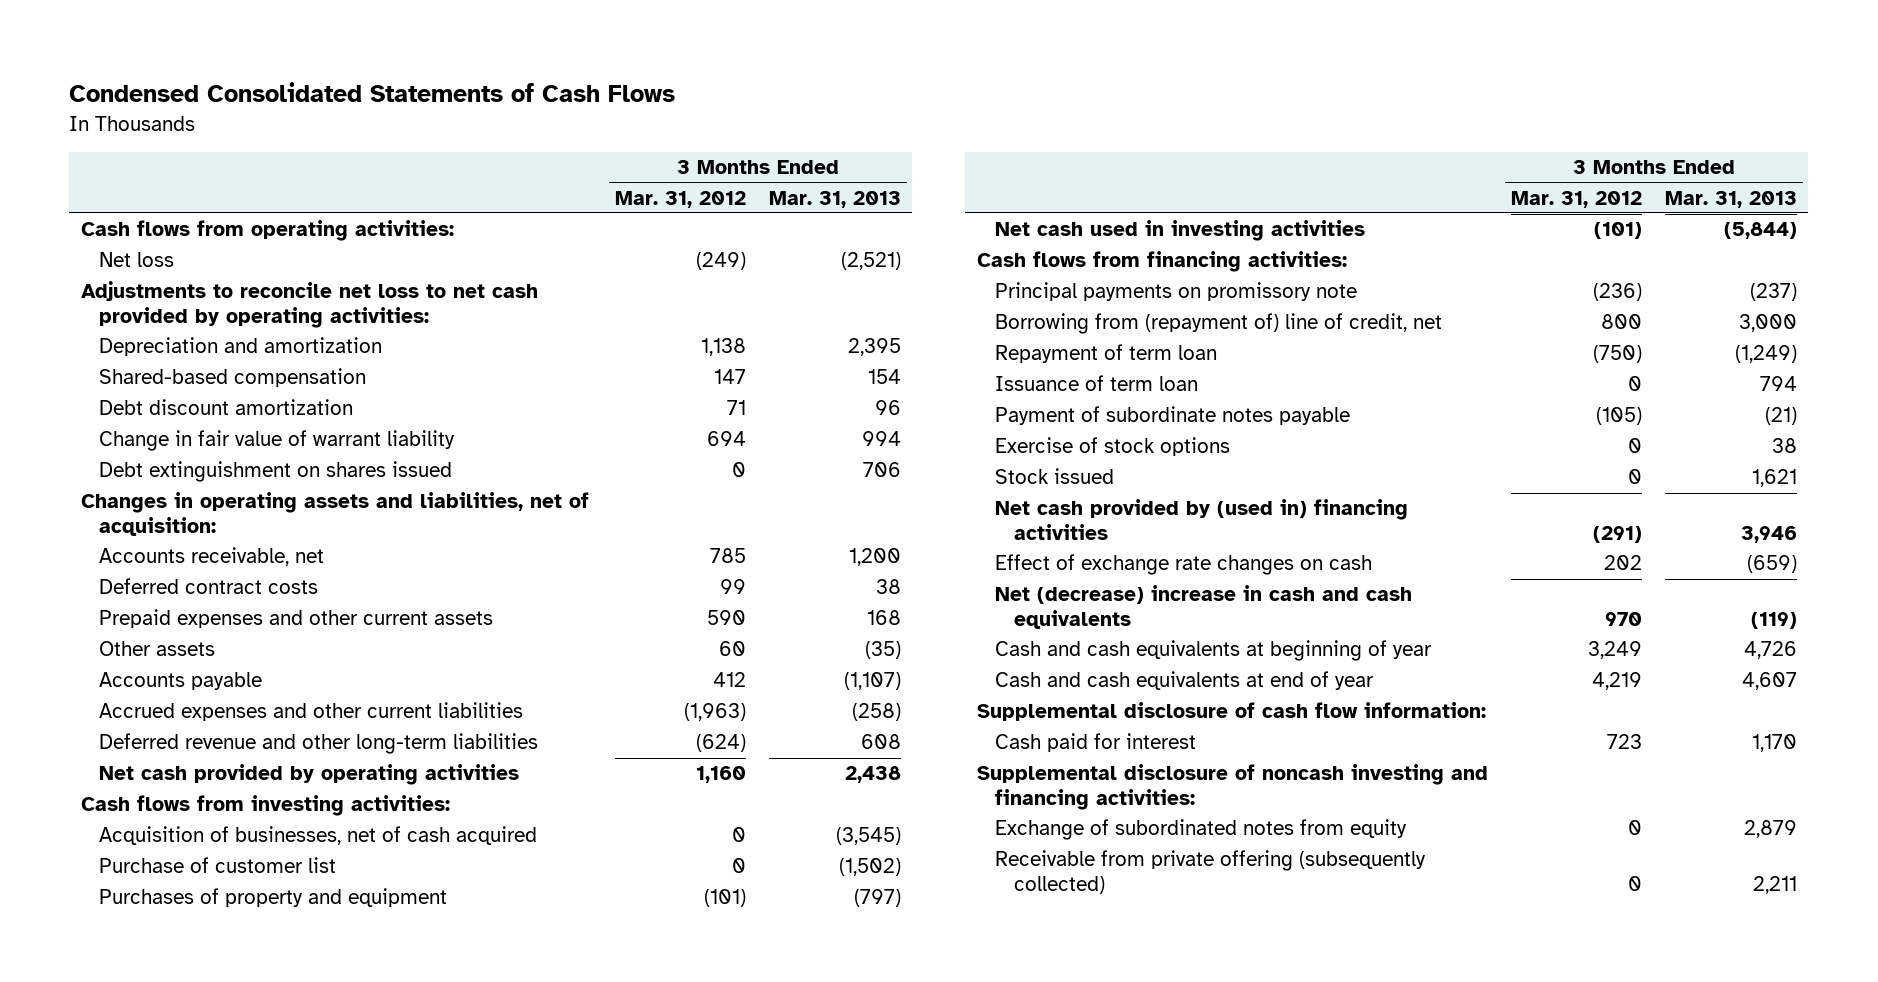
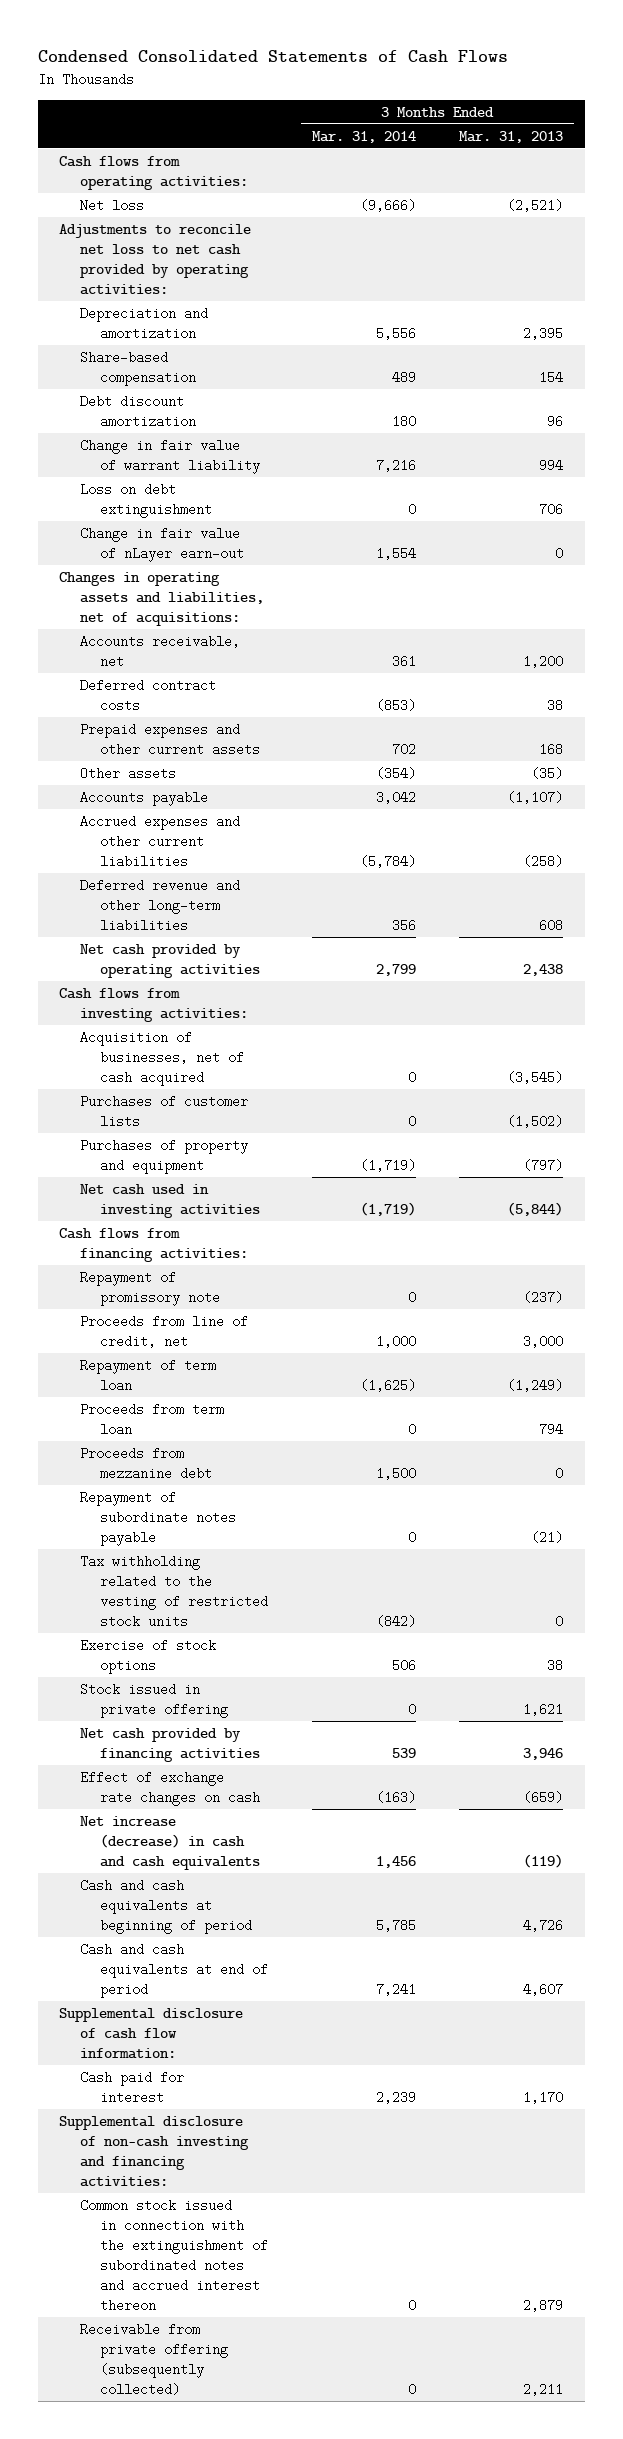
- | 3 Months Ended Mar. 31, 2012 | 3 Months Ended Mar. 31, 2013
+ | 3 Months Ended Mar. 31, 2014 | 3 Months Ended Mar. 31, 2013
- Shared-based compensation | 147 | 154
+ Share-based compensation | 489 | 154
- Debt extinguishment on shares issued | 0 | 706
- Changes in operating assets and liabilities, net of acquisition:
+ Loss on debt extinguishment | 0 | 706
+ Change in fair value of nLayer earn-out | 1,554 | 0
+ Changes in operating assets and liabilities, net of acquisitions:
- Purchase of customer list | 0 | (1,502)
+ Purchases of customer lists | 0 | (1,502)
- Principal payments on promissory note | (236) | (237)
- Borrowing from (repayment of) line of credit, net | 800 | 3,000
+ Repayment of promissory note | 0 | (237)
+ Proceeds from line of credit, net | 1,000 | 3,000
- Issuance of term loan | 0 | 794
- Payment of subordinate notes payable | (105) | (21)
+ Proceeds from term loan | 0 | 794
+ Proceeds from mezzanine debt | 1,500 | 0
+ Repayment of subordinate notes payable | 0 | (21)
+ Tax withholding related to the vesting of restricted stock units | (842) | 0
- Stock issued | 0 | 1,621
- Net cash provided by (used in) financing activities | (291) | 3,946
+ Stock issued in private offering | 0 | 1,621
+ Net cash provided by financing activities | 539 | 3,946
- Net (decrease) increase in cash and cash equivalents | 970 | (119)
- Cash and cash equivalents at beginning of year | 3,249 | 4,726
- Cash and cash equivalents at end of year | 4,219 | 4,607
+ Net increase (decrease) in cash and cash equivalents | 1,456 | (119)
+ Cash and cash equivalents at beginning of period | 5,785 | 4,726
+ Cash and cash equivalents at end of period | 7,241 | 4,607
- Supplemental disclosure of noncash investing and financing activities:
- Exchange of subordinated notes from equity | 0 | 2,879
+ Supplemental disclosure of non-cash investing and financing activities:
+ Common stock issued in connection with the extinguishment of subordinated notes and accrued interest thereon | 0 | 2,879

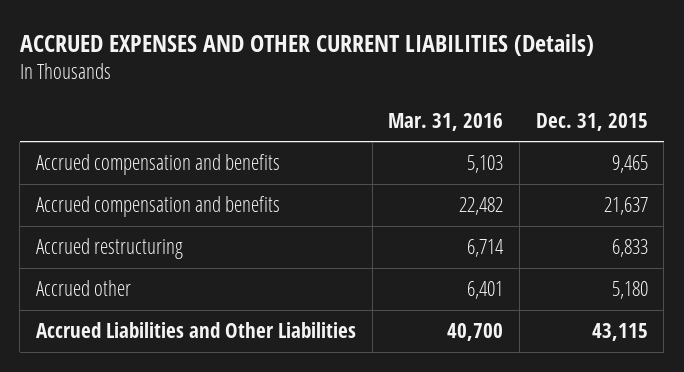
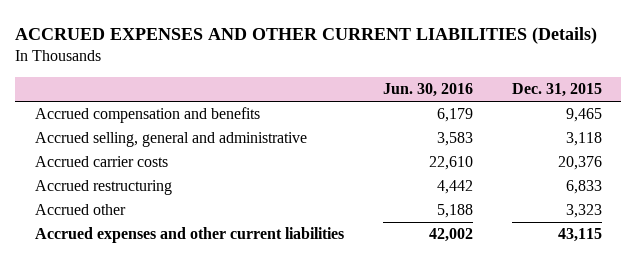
- | Mar. 31, 2016 | Dec. 31, 2015
+ | Jun. 30, 2016 | Dec. 31, 2015
- Accrued compensation and benefits | 22,482 | 21,637
+ Accrued selling, general and administrative | 3,583 | 3,118
+ Accrued carrier costs | 22,610 | 20,376
- Accrued other | 6,401 | 5,180
- Accrued Liabilities and Other Liabilities | 40,700 | 43,115
+ Accrued other | 5,188 | 3,323
+ Accrued expenses and other current liabilities | 42,002 | 43,115

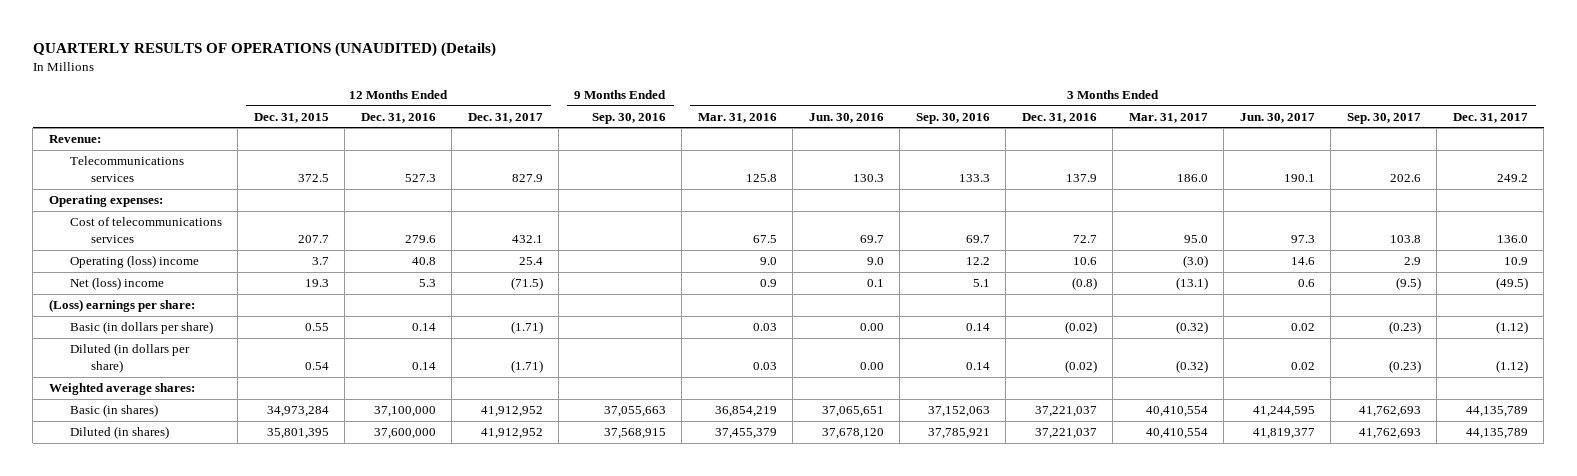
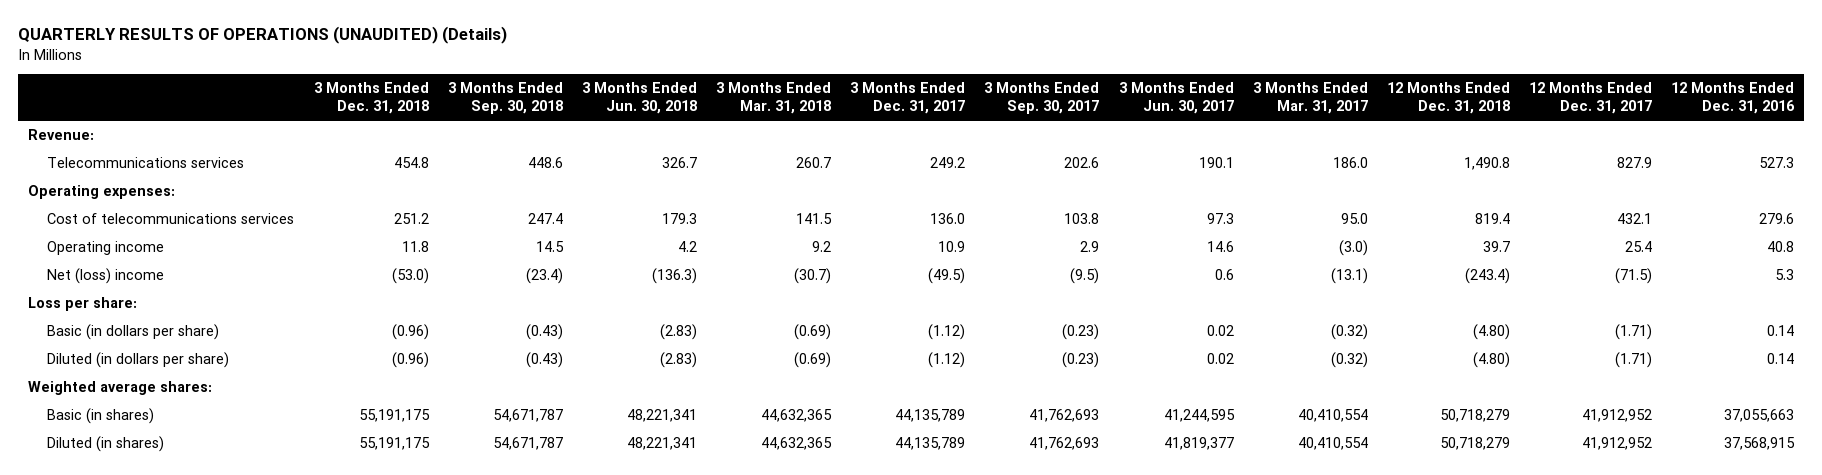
- | 12 Months Ended Dec. 31, 2015 | 12 Months Ended Dec. 31, 2016 | 12 Months Ended Dec. 31, 2017 | 9 Months Ended Sep. 30, 2016 | 3 Months Ended Mar. 31, 2016 | 3 Months Ended Jun. 30, 2016 | 3 Months Ended Sep. 30, 2016 | 3 Months Ended Dec. 31, 2016 | 3 Months Ended Mar. 31, 2017 | 3 Months Ended Jun. 30, 2017 | 3 Months Ended Sep. 30, 2017 | 3 Months Ended Dec. 31, 2017
+ | 3 Months Ended Dec. 31, 2018 | 3 Months Ended Sep. 30, 2018 | 3 Months Ended Jun. 30, 2018 | 3 Months Ended Mar. 31, 2018 | 3 Months Ended Dec. 31, 2017 | 3 Months Ended Sep. 30, 2017 | 3 Months Ended Jun. 30, 2017 | 3 Months Ended Mar. 31, 2017 | 12 Months Ended Dec. 31, 2018 | 12 Months Ended Dec. 31, 2017 | 12 Months Ended Dec. 31, 2016
- Operating (loss) income | 3.7 | 40.8 | 25.4 | | 9.0 | 9.0 | 12.2 | 10.6 | (3.0) | 14.6 | 2.9 | 10.9
+ Operating income | 11.8 | 14.5 | 4.2 | 9.2 | 10.9 | 2.9 | 14.6 | (3.0) | 39.7 | 25.4 | 40.8
- (Loss) earnings per share:
+ Loss per share:
- Basic (in shares) | 34,973,284 | 37,100,000 | 41,912,952 | 37,055,663 | 36,854,219 | 37,065,651 | 37,152,063 | 37,221,037 | 40,410,554 | 41,244,595 | 41,762,693 | 44,135,789
- Diluted (in shares) | 35,801,395 | 37,600,000 | 41,912,952 | 37,568,915 | 37,455,379 | 37,678,120 | 37,785,921 | 37,221,037 | 40,410,554 | 41,819,377 | 41,762,693 | 44,135,789
+ Basic (in shares) | 55,191,175 | 54,671,787 | 48,221,341 | 44,632,365 | 44,135,789 | 41,762,693 | 41,244,595 | 40,410,554 | 50,718,279 | 41,912,952 | 37,055,663
+ Diluted (in shares) | 55,191,175 | 54,671,787 | 48,221,341 | 44,632,365 | 44,135,789 | 41,762,693 | 41,819,377 | 40,410,554 | 50,718,279 | 41,912,952 | 37,568,915

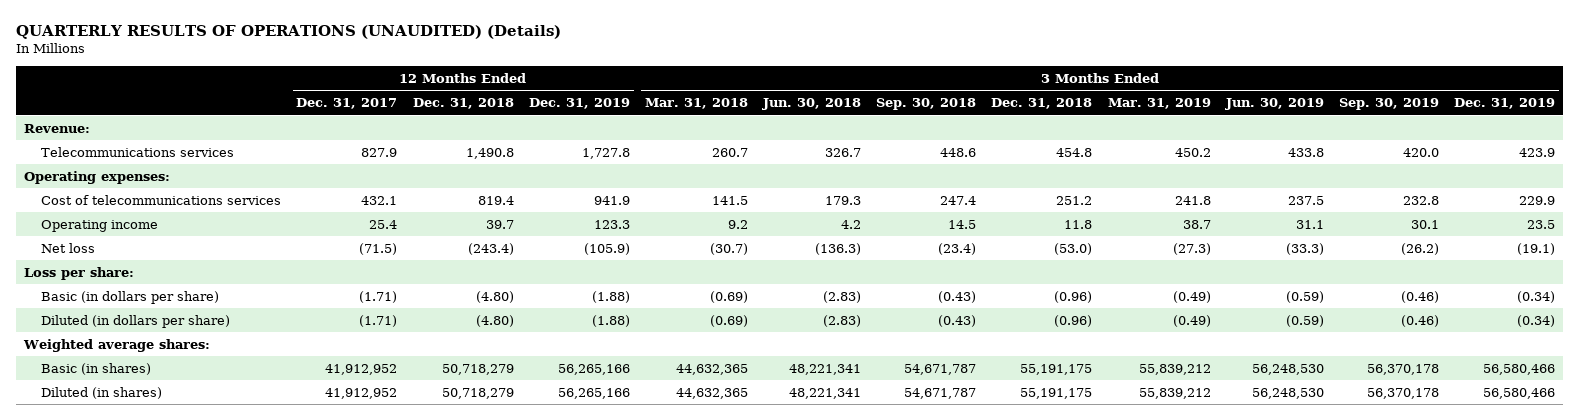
- | 3 Months Ended Dec. 31, 2018 | 3 Months Ended Sep. 30, 2018 | 3 Months Ended Jun. 30, 2018 | 3 Months Ended Mar. 31, 2018 | 3 Months Ended Dec. 31, 2017 | 3 Months Ended Sep. 30, 2017 | 3 Months Ended Jun. 30, 2017 | 3 Months Ended Mar. 31, 2017 | 12 Months Ended Dec. 31, 2018 | 12 Months Ended Dec. 31, 2017 | 12 Months Ended Dec. 31, 2016
+ | 12 Months Ended Dec. 31, 2017 | 12 Months Ended Dec. 31, 2018 | 12 Months Ended Dec. 31, 2019 | 3 Months Ended Mar. 31, 2018 | 3 Months Ended Jun. 30, 2018 | 3 Months Ended Sep. 30, 2018 | 3 Months Ended Dec. 31, 2018 | 3 Months Ended Mar. 31, 2019 | 3 Months Ended Jun. 30, 2019 | 3 Months Ended Sep. 30, 2019 | 3 Months Ended Dec. 31, 2019
- Net (loss) income | (53.0) | (23.4) | (136.3) | (30.7) | (49.5) | (9.5) | 0.6 | (13.1) | (243.4) | (71.5) | 5.3
+ Net loss | (71.5) | (243.4) | (105.9) | (30.7) | (136.3) | (23.4) | (53.0) | (27.3) | (33.3) | (26.2) | (19.1)

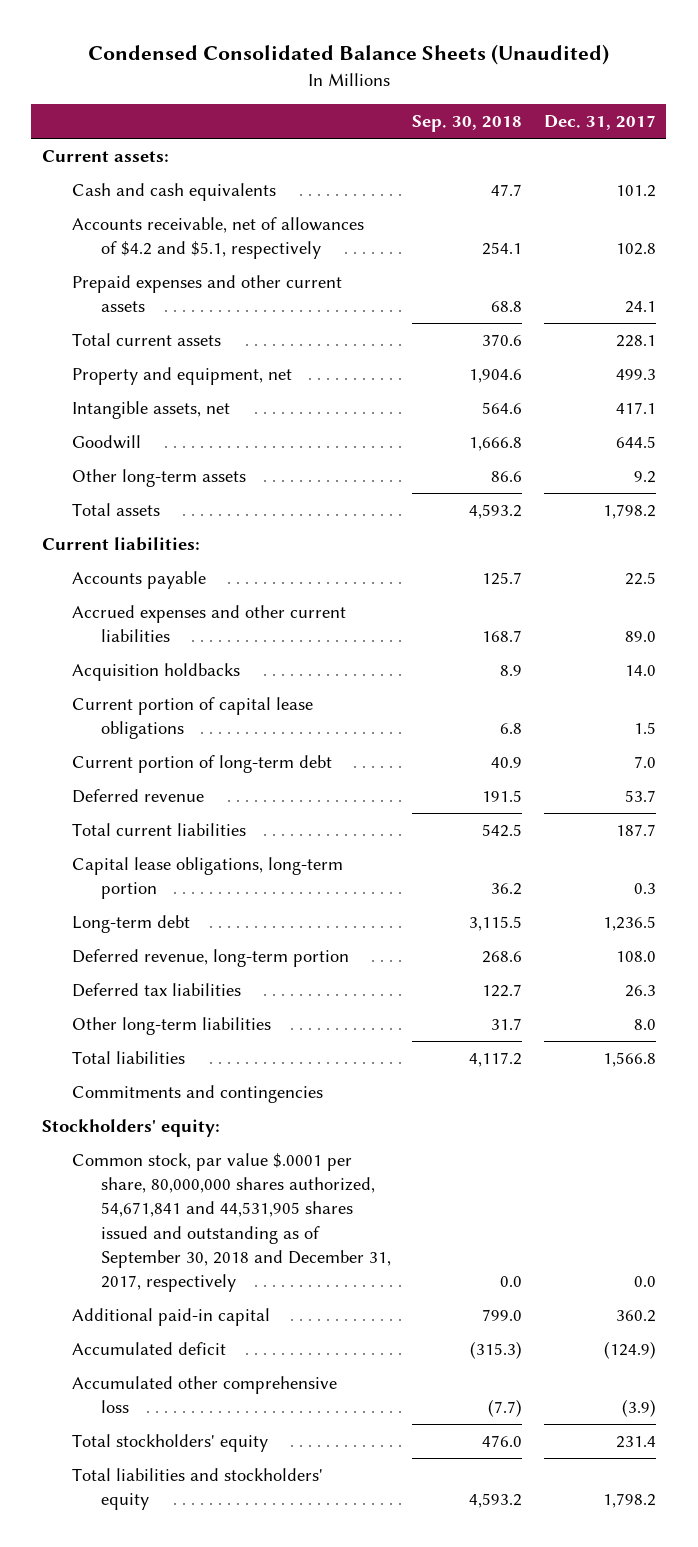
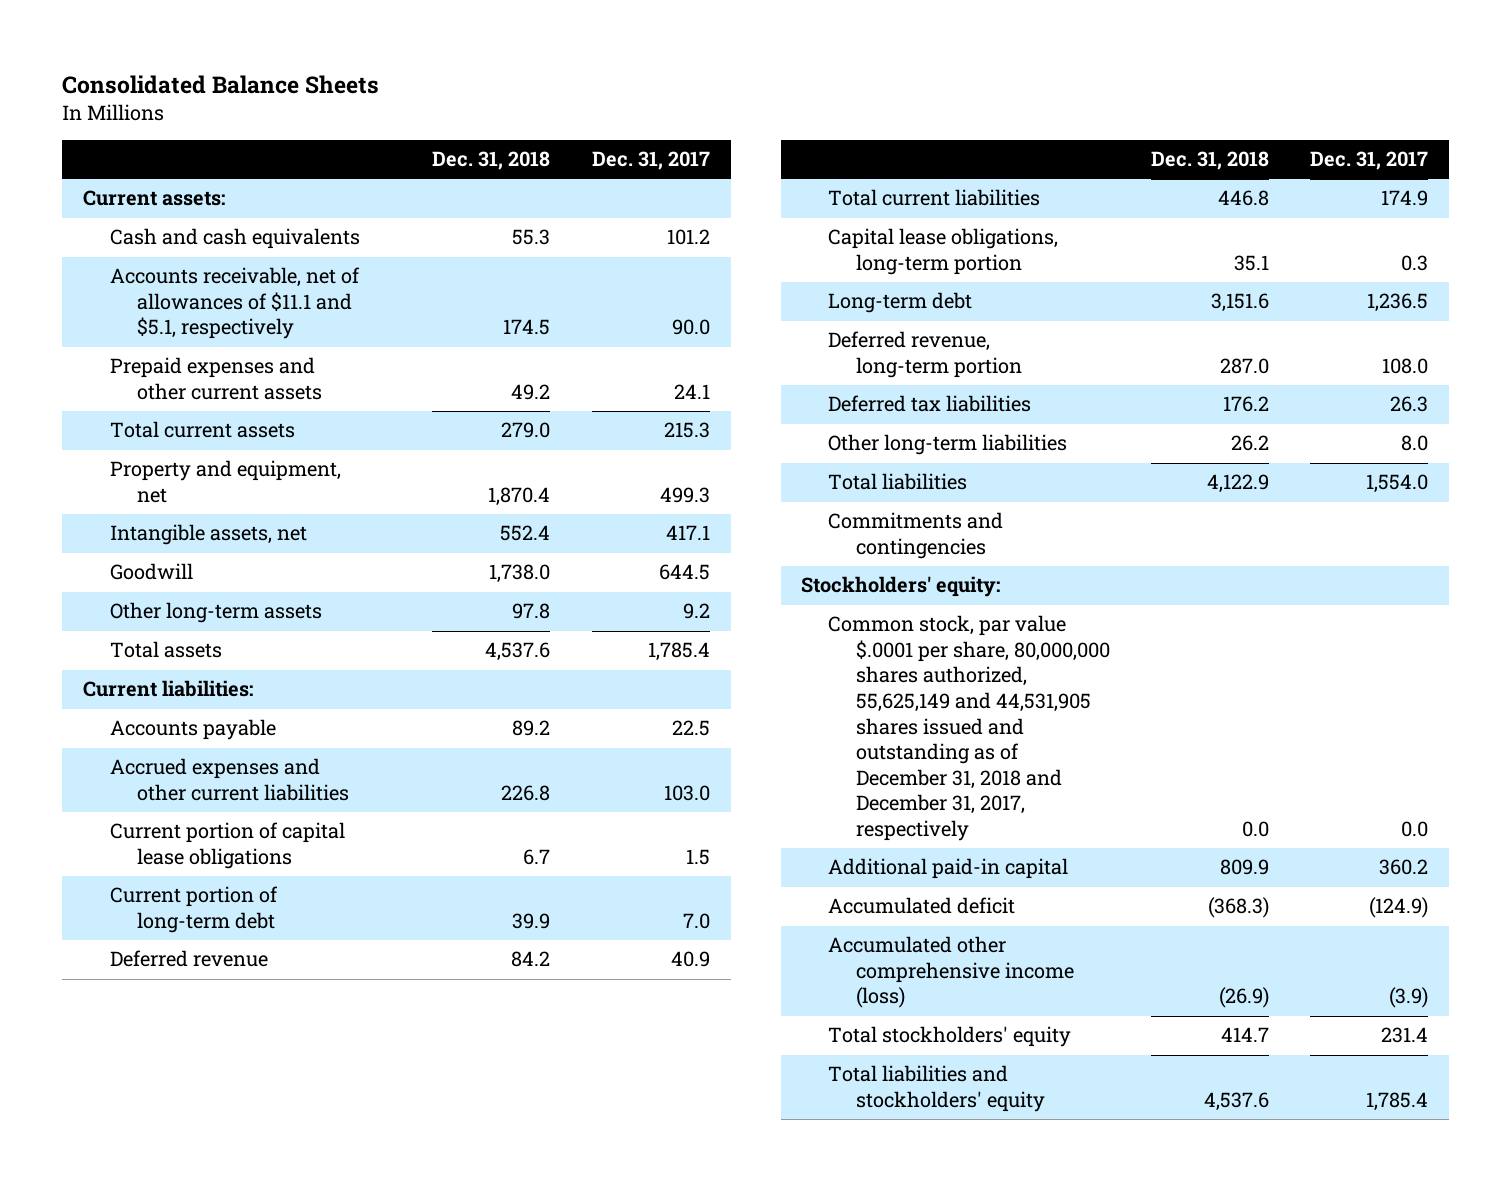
- Condensed Consolidated Balance Sheets (Unaudited)
+ Consolidated Balance Sheets
- | Sep. 30, 2018 | Dec. 31, 2017
+ | Dec. 31, 2018 | Dec. 31, 2017
- Accounts receivable, net of allowances of $4.2 and $5.1, respectively | 254.1 | 102.8
+ Accounts receivable, net of allowances of $11.1 and $5.1, respectively | 174.5 | 90.0
- Total current assets | 370.6 | 228.1
+ Total current assets | 279.0 | 215.3
- Total assets | 4,593.2 | 1,798.2
+ Total assets | 4,537.6 | 1,785.4
- Accrued expenses and other current liabilities | 168.7 | 89.0
- Acquisition holdbacks | 8.9 | 14.0
+ Accrued expenses and other current liabilities | 226.8 | 103.0
- Deferred revenue | 191.5 | 53.7
- Total current liabilities | 542.5 | 187.7
+ Deferred revenue | 84.2 | 40.9
+ Total current liabilities | 446.8 | 174.9
- Total liabilities | 4,117.2 | 1,566.8
+ Total liabilities | 4,122.9 | 1,554.0
- Common stock, par value $.0001 per share, 80,000,000 shares authorized, 54,671,841 and 44,531,905 shares issued and outstanding as of September 30, 2018 and December 31, 2017, respectively | 0.0 | 0.0
+ Common stock, par value $.0001 per share, 80,000,000 shares authorized, 55,625,149 and 44,531,905 shares issued and outstanding as of December 31, 2018 and December 31, 2017, respectively | 0.0 | 0.0
- Accumulated other comprehensive loss | (7.7) | (3.9)
+ Accumulated other comprehensive income (loss) | (26.9) | (3.9)
- Total liabilities and stockholders' equity | 4,593.2 | 1,798.2
+ Total liabilities and stockholders' equity | 4,537.6 | 1,785.4

